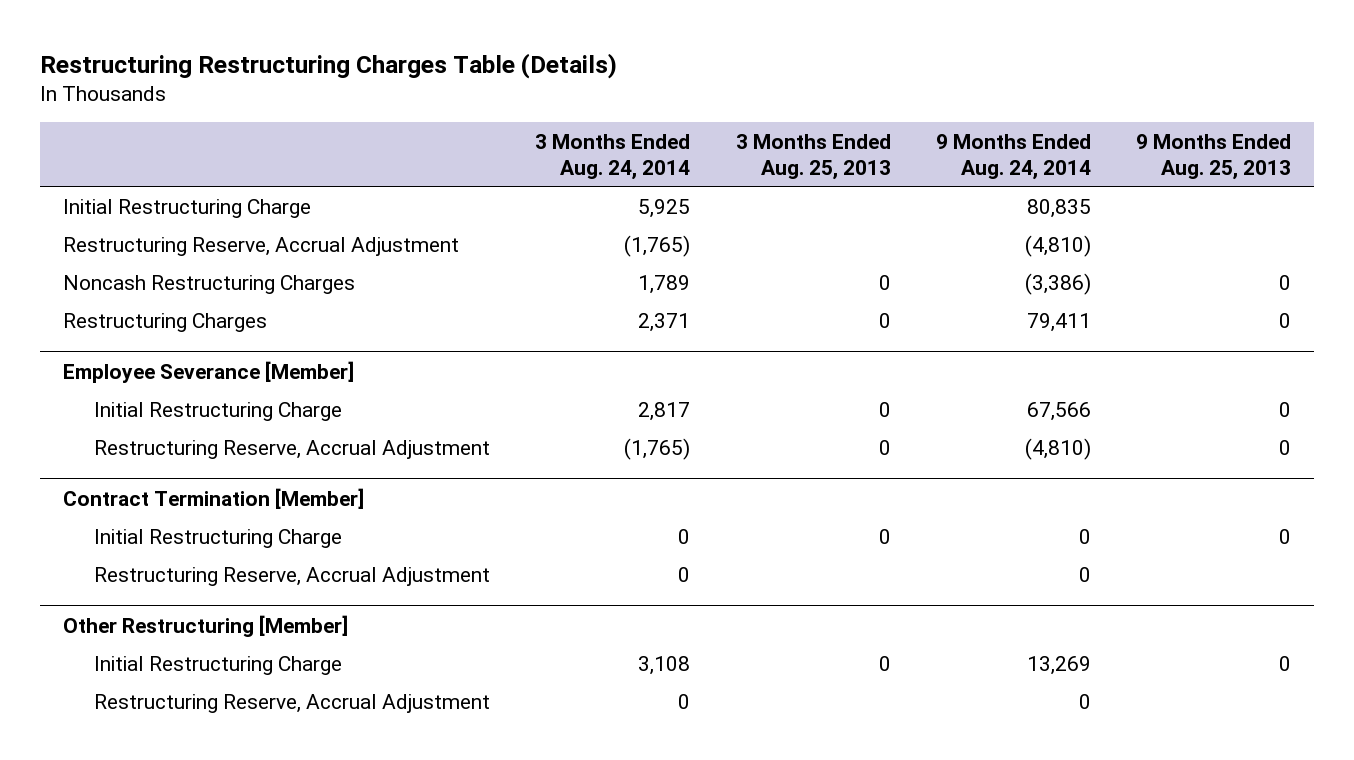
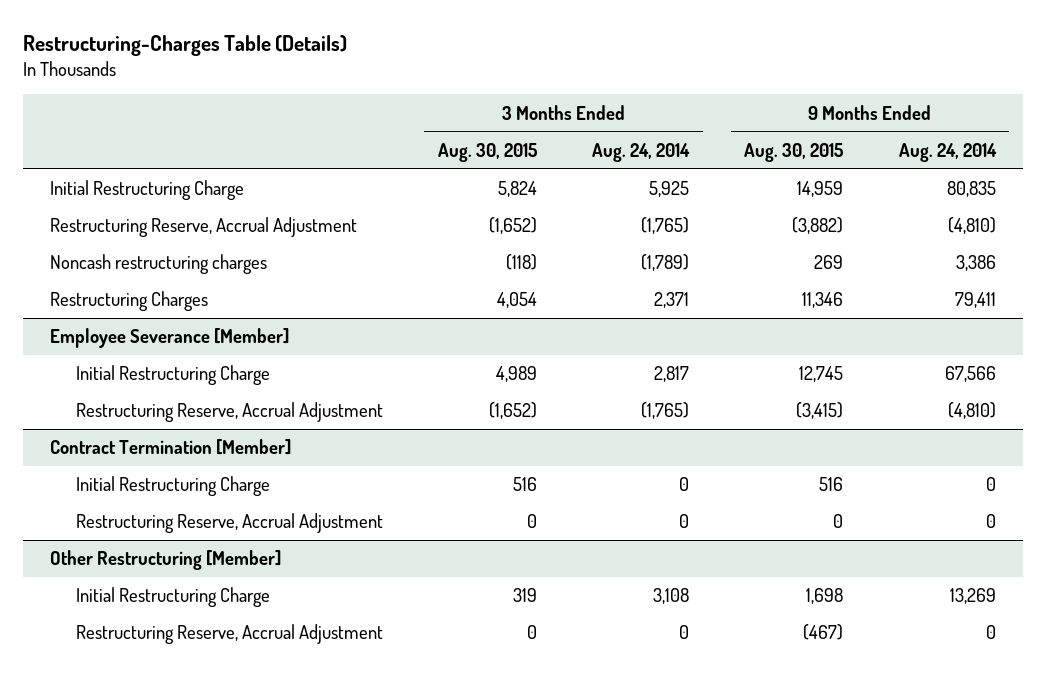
- Restructuring Restructuring Charges Table (Details)
+ Restructuring-Charges Table (Details)
- | 3 Months Ended Aug. 24, 2014 | 3 Months Ended Aug. 25, 2013 | 9 Months Ended Aug. 24, 2014 | 9 Months Ended Aug. 25, 2013
+ | 3 Months Ended Aug. 30, 2015 | 3 Months Ended Aug. 24, 2014 | 9 Months Ended Aug. 30, 2015 | 9 Months Ended Aug. 24, 2014
- Noncash Restructuring Charges | 1,789 | 0 | (3,386) | 0
+ Noncash restructuring charges | (118) | (1,789) | 269 | 3,386

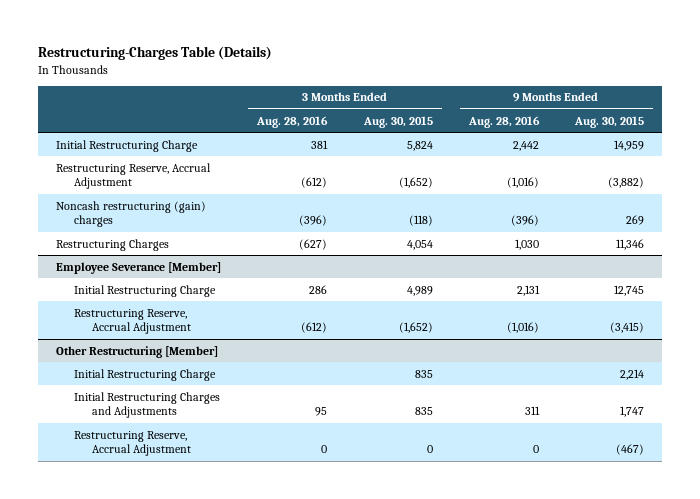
- | 3 Months Ended Aug. 30, 2015 | 3 Months Ended Aug. 24, 2014 | 9 Months Ended Aug. 30, 2015 | 9 Months Ended Aug. 24, 2014
+ | 3 Months Ended Aug. 28, 2016 | 3 Months Ended Aug. 30, 2015 | 9 Months Ended Aug. 28, 2016 | 9 Months Ended Aug. 30, 2015
- Noncash restructuring charges | (118) | (1,789) | 269 | 3,386
+ Noncash restructuring (gain) charges | (396) | (118) | (396) | 269
- Contract Termination [Member]
- Initial Restructuring Charge | 516 | 0 | 516 | 0
- Restructuring Reserve, Accrual Adjustment | 0 | 0 | 0 | 0
@ Other Restructuring [Member]
- Initial Restructuring Charge | 319 | 3,108 | 1,698 | 13,269
+ Initial Restructuring Charge | | 835 | | 2,214
+ Initial Restructuring Charges and Adjustments | 95 | 835 | 311 | 1,747

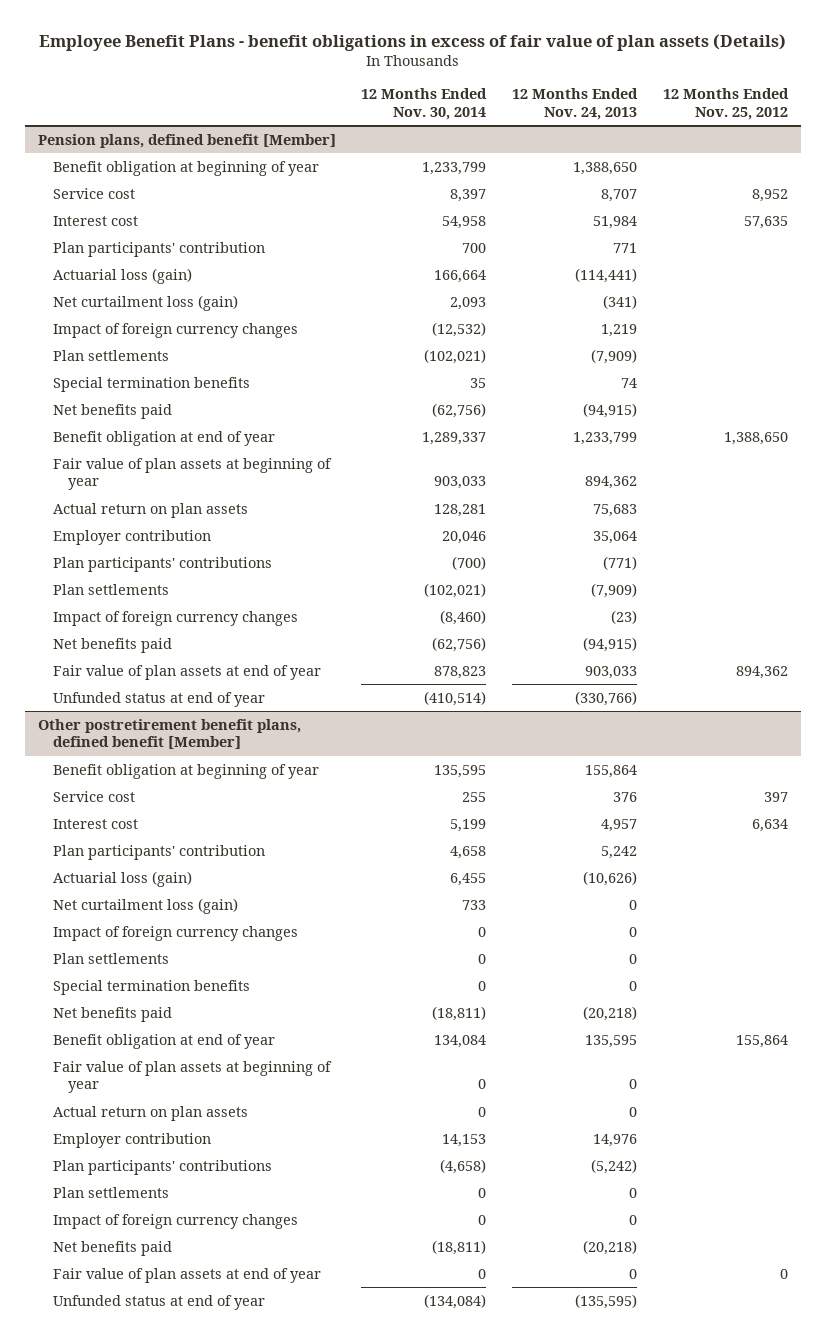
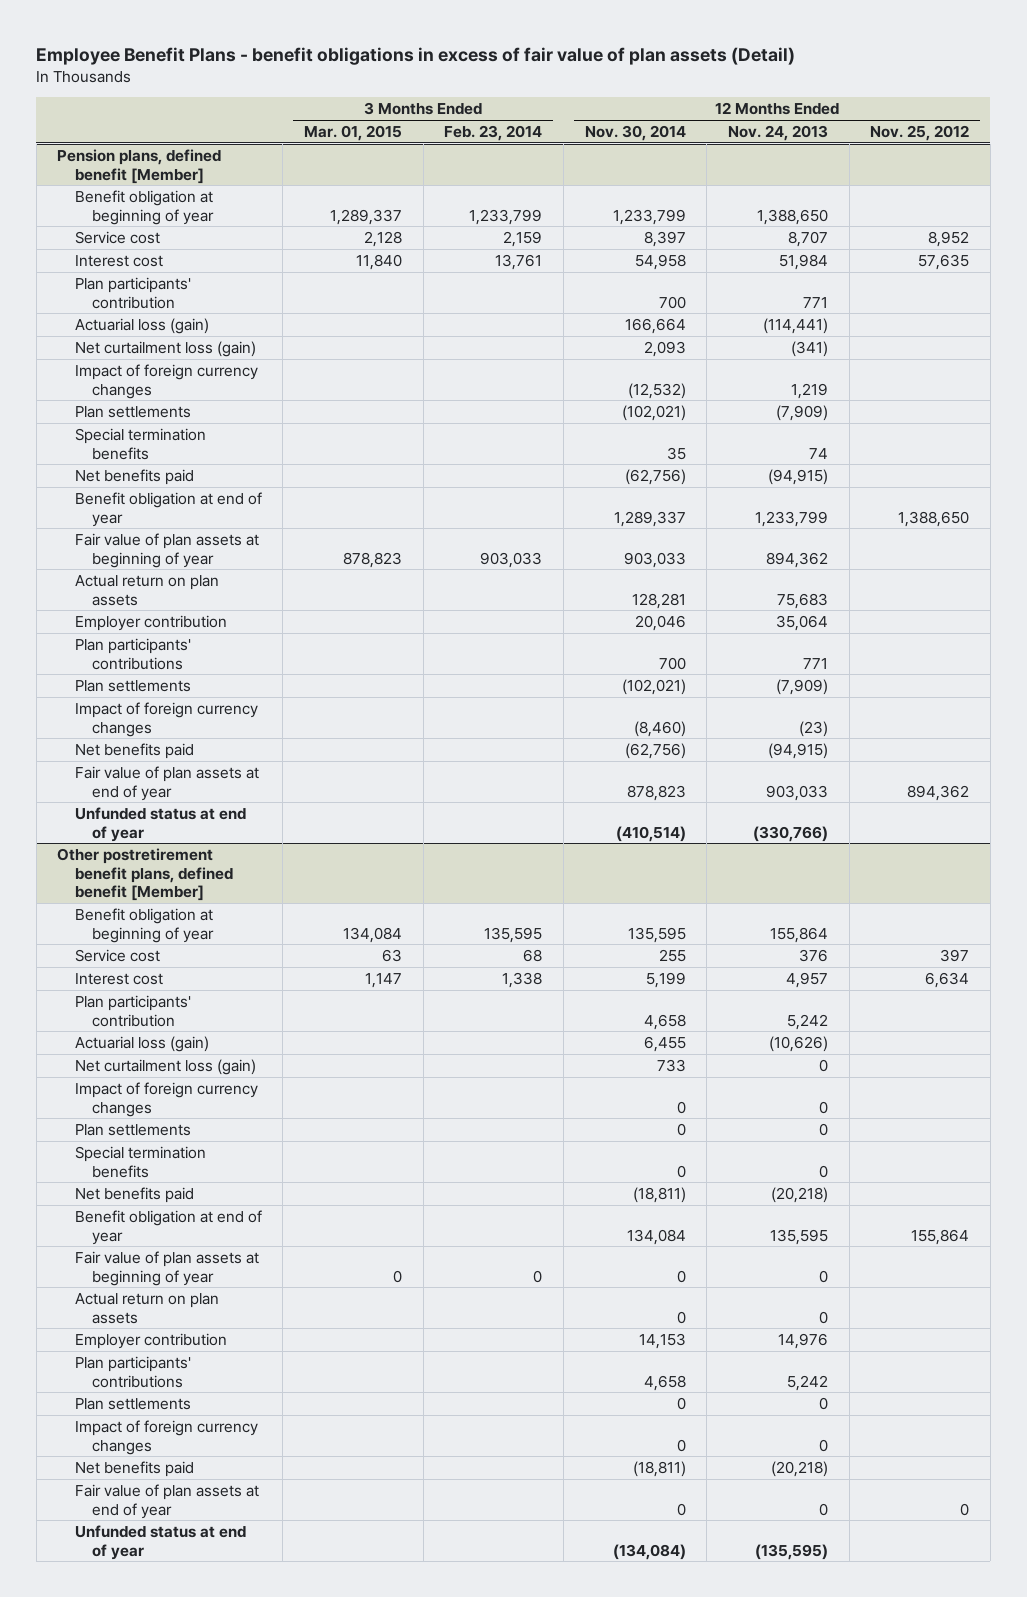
- Employee Benefit Plans - benefit obligations in excess of fair value of plan assets (Details)
+ Employee Benefit Plans - benefit obligations in excess of fair value of plan assets (Detail)
- | 12 Months Ended Nov. 30, 2014 | 12 Months Ended Nov. 24, 2013 | 12 Months Ended Nov. 25, 2012
+ | 3 Months Ended Mar. 01, 2015 | 3 Months Ended Feb. 23, 2014 | 12 Months Ended Nov. 30, 2014 | 12 Months Ended Nov. 24, 2013 | 12 Months Ended Nov. 25, 2012
@ Pension plans, defined benefit [Member]
- Plan participants' contributions | (700) | (771) |
+ Plan participants' contributions | | | 700 | 771 |
@ Other postretirement benefit plans, defined benefit [Member]
- Plan participants' contributions | (4,658) | (5,242) |
+ Plan participants' contributions | | | 4,658 | 5,242 |

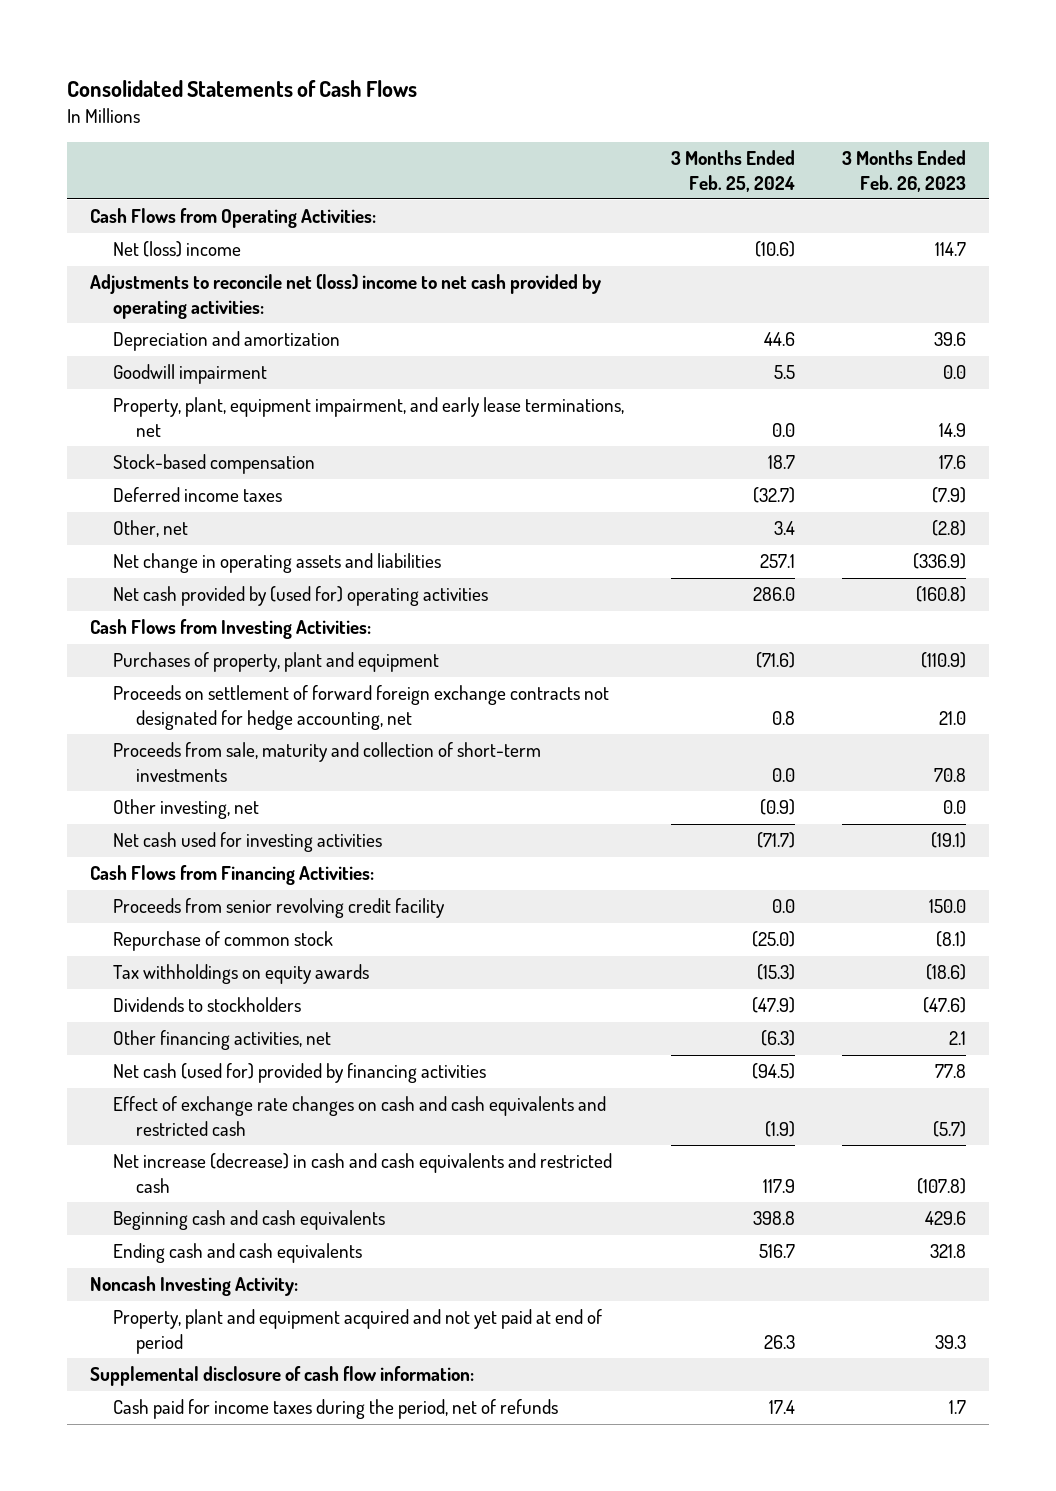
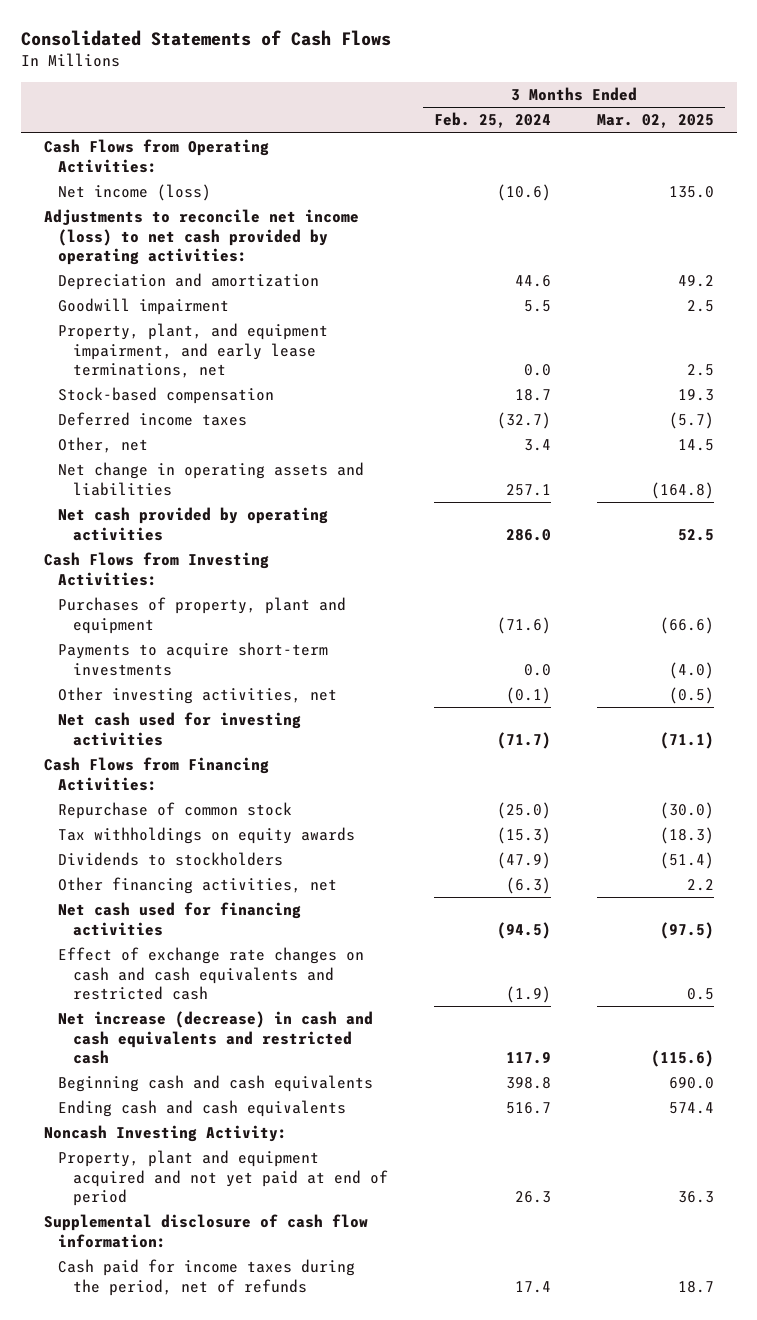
- | 3 Months Ended Feb. 25, 2024 | 3 Months Ended Feb. 26, 2023
+ | 3 Months Ended Feb. 25, 2024 | 3 Months Ended Mar. 02, 2025
- Net (loss) income | (10.6) | 114.7
- Adjustments to reconcile net (loss) income to net cash provided by operating activities:
+ Net income (loss) | (10.6) | 135.0
+ Adjustments to reconcile net income (loss) to net cash provided by operating activities:
- Property, plant, equipment impairment, and early lease terminations, net | 0.0 | 14.9
+ Property, plant, and equipment impairment, and early lease terminations, net | 0.0 | 2.5
- Net cash provided by (used for) operating activities | 286.0 | (160.8)
+ Net cash provided by operating activities | 286.0 | 52.5
- Proceeds on settlement of forward foreign exchange contracts not designated for hedge accounting, net | 0.8 | 21.0
- Proceeds from sale, maturity and collection of short-term investments | 0.0 | 70.8
- Other investing, net | (0.9) | 0.0
+ Payments to acquire short-term investments | 0.0 | (4.0)
+ Other investing activities, net | (0.1) | (0.5)
- Proceeds from senior revolving credit facility | 0.0 | 150.0
- Net cash (used for) provided by financing activities | (94.5) | 77.8
+ Net cash used for financing activities | (94.5) | (97.5)

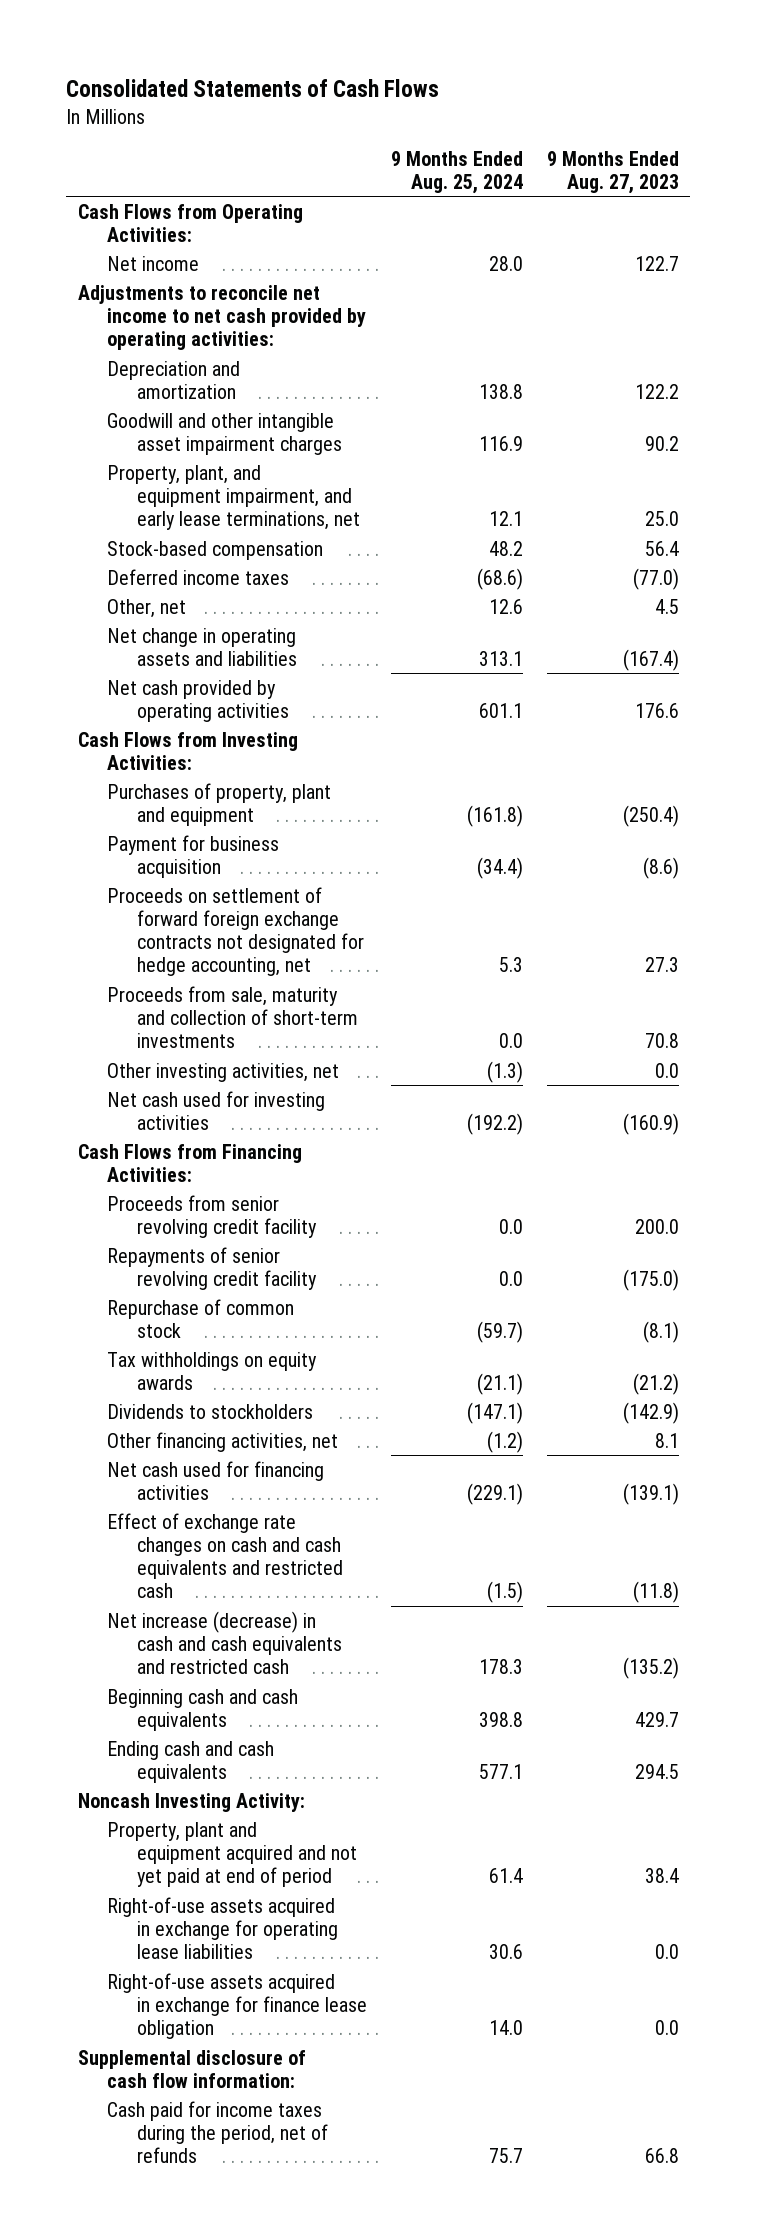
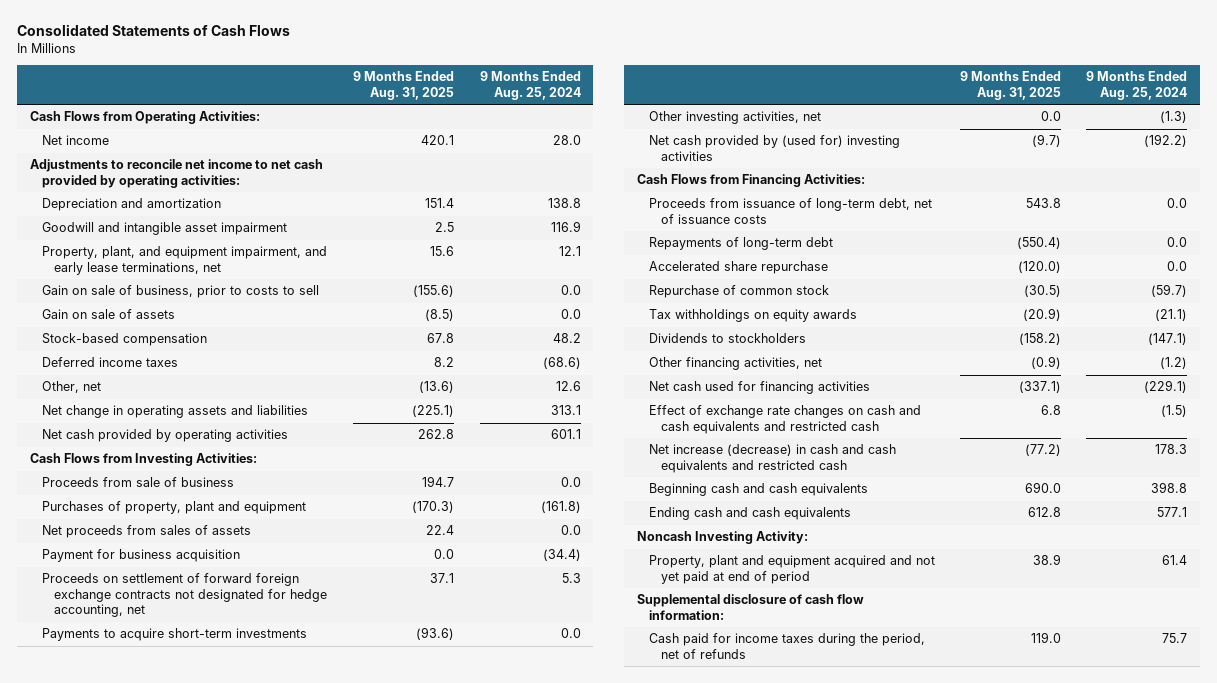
- | 9 Months Ended Aug. 25, 2024 | 9 Months Ended Aug. 27, 2023
+ | 9 Months Ended Aug. 31, 2025 | 9 Months Ended Aug. 25, 2024
- Goodwill and other intangible asset impairment charges | 116.9 | 90.2
+ Goodwill and intangible asset impairment | 2.5 | 116.9
+ Gain on sale of business, prior to costs to sell | (155.6) | 0.0
+ Gain on sale of assets | (8.5) | 0.0
+ Proceeds from sale of business | 194.7 | 0.0
+ Net proceeds from sales of assets | 22.4 | 0.0
- Proceeds from sale, maturity and collection of short-term investments | 0.0 | 70.8
+ Payments to acquire short-term investments | (93.6) | 0.0
- Net cash used for investing activities | (192.2) | (160.9)
+ Net cash provided by (used for) investing activities | (9.7) | (192.2)
- Proceeds from senior revolving credit facility | 0.0 | 200.0
- Repayments of senior revolving credit facility | 0.0 | (175.0)
+ Proceeds from issuance of long-term debt, net of issuance costs | 543.8 | 0.0
+ Repayments of long-term debt | (550.4) | 0.0
+ Accelerated share repurchase | (120.0) | 0.0
- Right-of-use assets acquired in exchange for operating lease liabilities | 30.6 | 0.0
- Right-of-use assets acquired in exchange for finance lease obligation | 14.0 | 0.0

